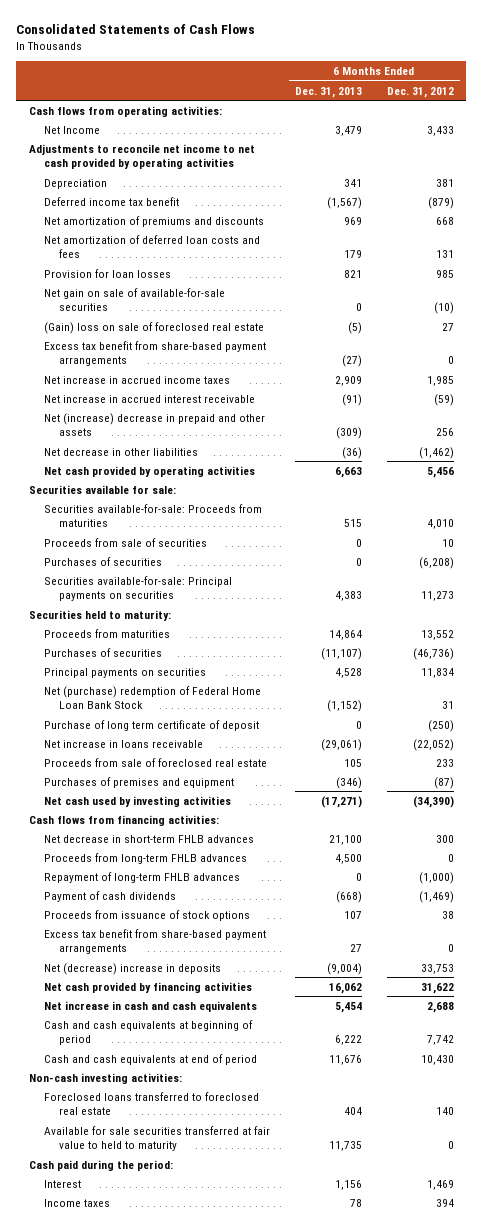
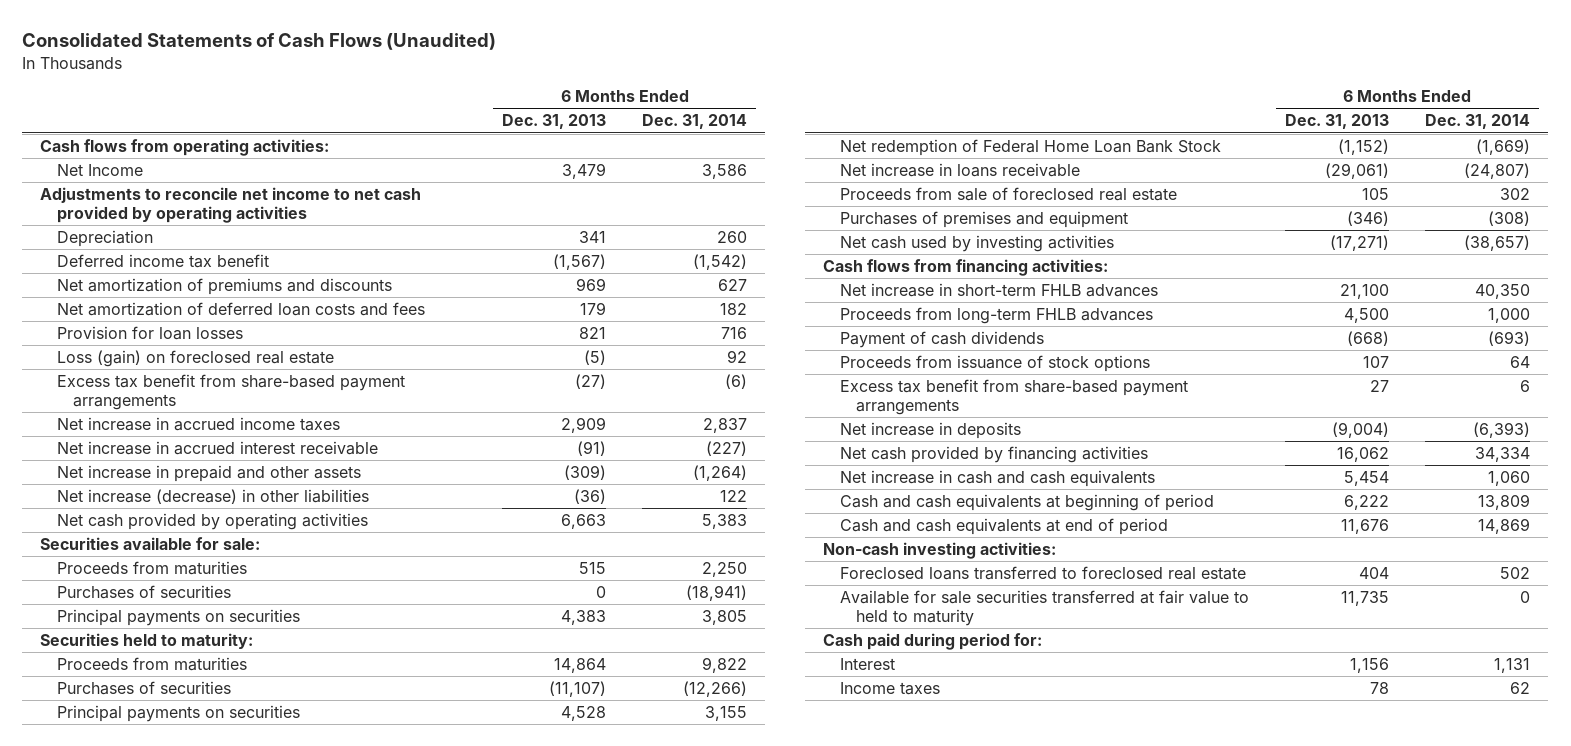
- Consolidated Statements of Cash Flows
+ Consolidated Statements of Cash Flows (Unaudited)
- | 6 Months Ended Dec. 31, 2013 | 6 Months Ended Dec. 31, 2012
+ | 6 Months Ended Dec. 31, 2013 | 6 Months Ended Dec. 31, 2014
- Net gain on sale of available-for-sale securities | 0 | (10)
- (Gain) loss on sale of foreclosed real estate | (5) | 27
+ Loss (gain) on foreclosed real estate | (5) | 92
- Net (increase) decrease in prepaid and other assets | (309) | 256
- Net decrease in other liabilities | (36) | (1,462)
+ Net increase in prepaid and other assets | (309) | (1,264)
+ Net increase (decrease) in other liabilities | (36) | 122
- Securities available-for-sale: Proceeds from maturities | 515 | 4,010
- Proceeds from sale of securities | 0 | 10
+ Proceeds from maturities | 515 | 2,250
- Securities available-for-sale: Principal payments on securities | 4,383 | 11,273
+ Principal payments on securities | 4,383 | 3,805
- Net (purchase) redemption of Federal Home Loan Bank Stock | (1,152) | 31
- Purchase of long term certificate of deposit | 0 | (250)
+ Net redemption of Federal Home Loan Bank Stock | (1,152) | (1,669)
- Net decrease in short-term FHLB advances | 21,100 | 300
+ Net increase in short-term FHLB advances | 21,100 | 40,350
- Repayment of long-term FHLB advances | 0 | (1,000)
- Net (decrease) increase in deposits | (9,004) | 33,753
+ Net increase in deposits | (9,004) | (6,393)
- Cash paid during the period:
+ Cash paid during period for:

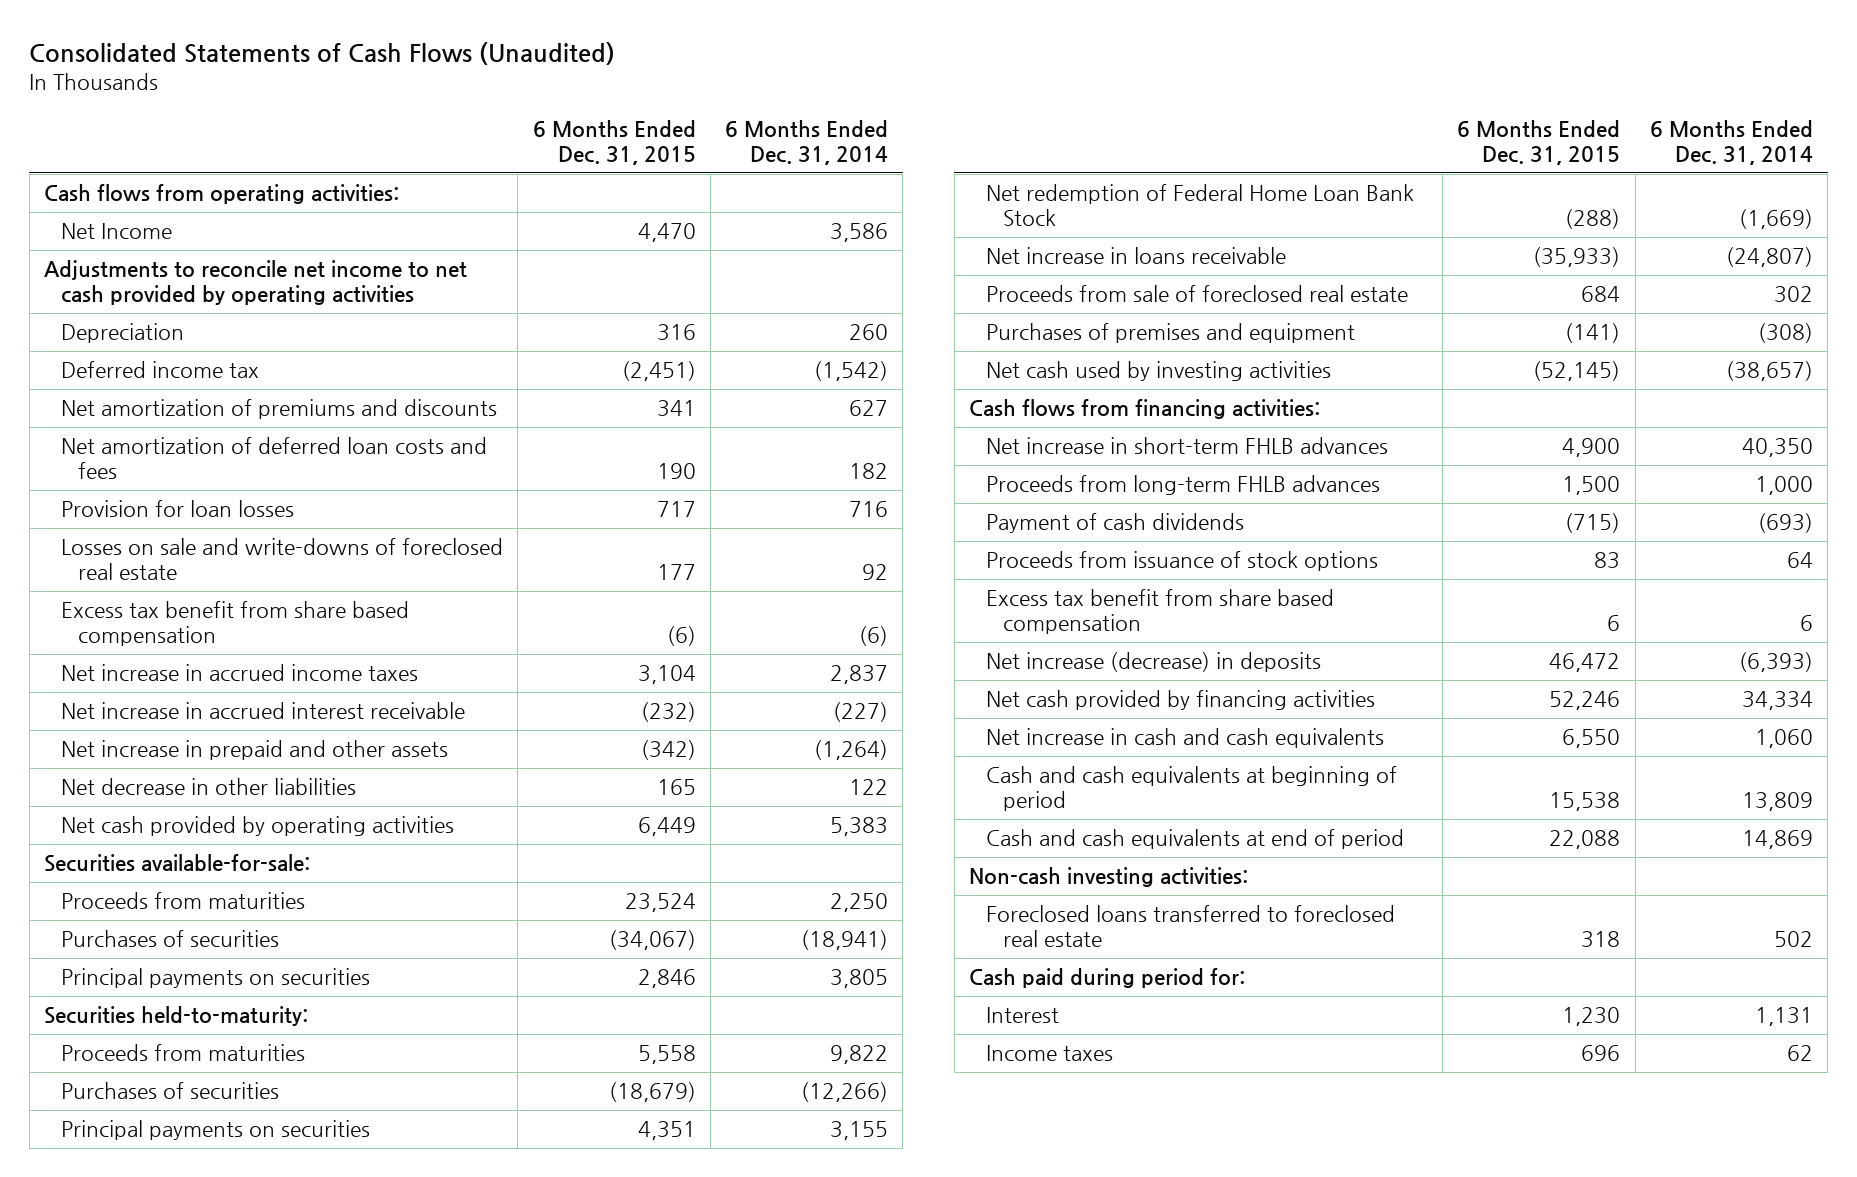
- | 6 Months Ended Dec. 31, 2013 | 6 Months Ended Dec. 31, 2014
+ | 6 Months Ended Dec. 31, 2015 | 6 Months Ended Dec. 31, 2014
- Deferred income tax benefit | (1,567) | (1,542)
+ Deferred income tax | (2,451) | (1,542)
- Loss (gain) on foreclosed real estate | (5) | 92
- Excess tax benefit from share-based payment arrangements | (27) | (6)
+ Losses on sale and write-downs of foreclosed real estate | 177 | 92
+ Excess tax benefit from share based compensation | (6) | (6)
- Net increase (decrease) in other liabilities | (36) | 122
+ Net decrease in other liabilities | 165 | 122
- Securities available for sale:
+ Securities available-for-sale:
- Securities held to maturity:
+ Securities held-to-maturity:
- Excess tax benefit from share-based payment arrangements | 27 | 6
- Net increase in deposits | (9,004) | (6,393)
+ Excess tax benefit from share based compensation | 6 | 6
+ Net increase (decrease) in deposits | 46,472 | (6,393)
- Available for sale securities transferred at fair value to held to maturity | 11,735 | 0

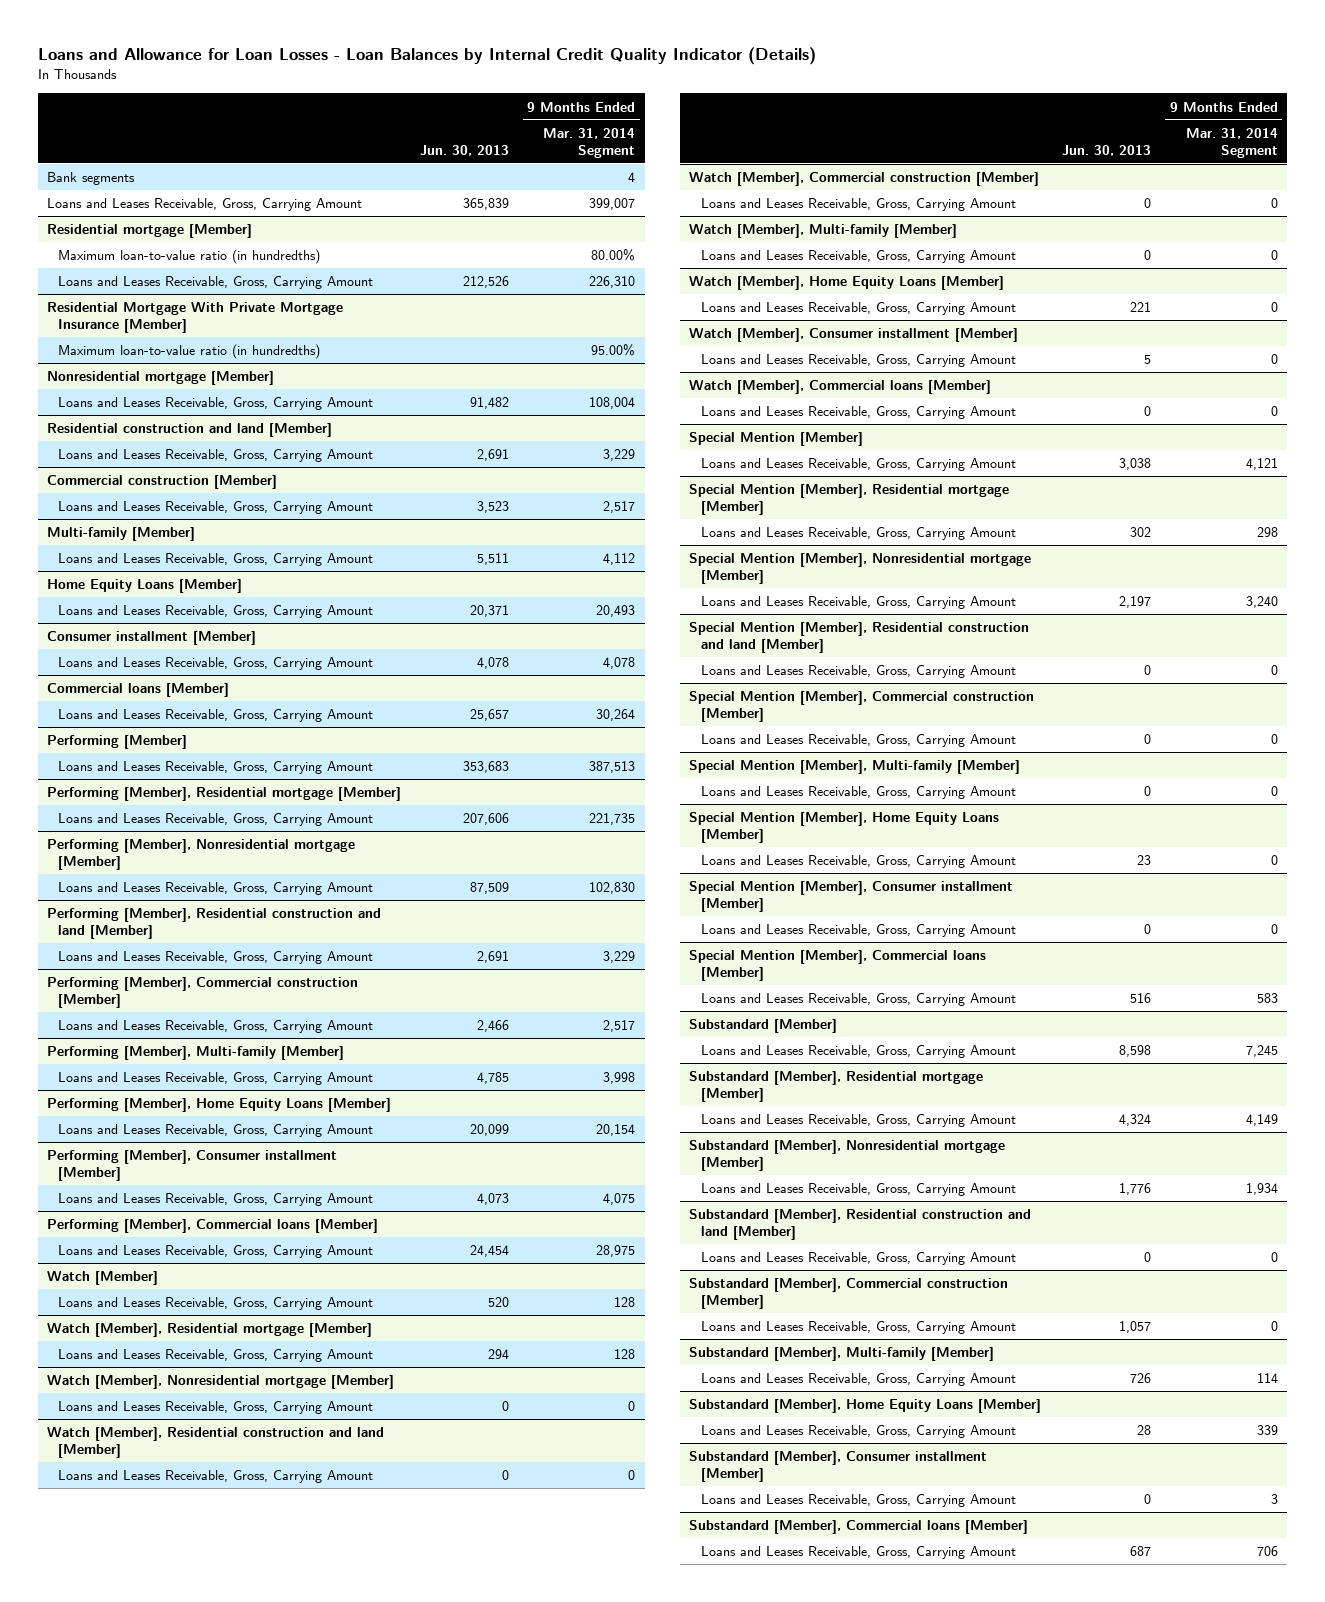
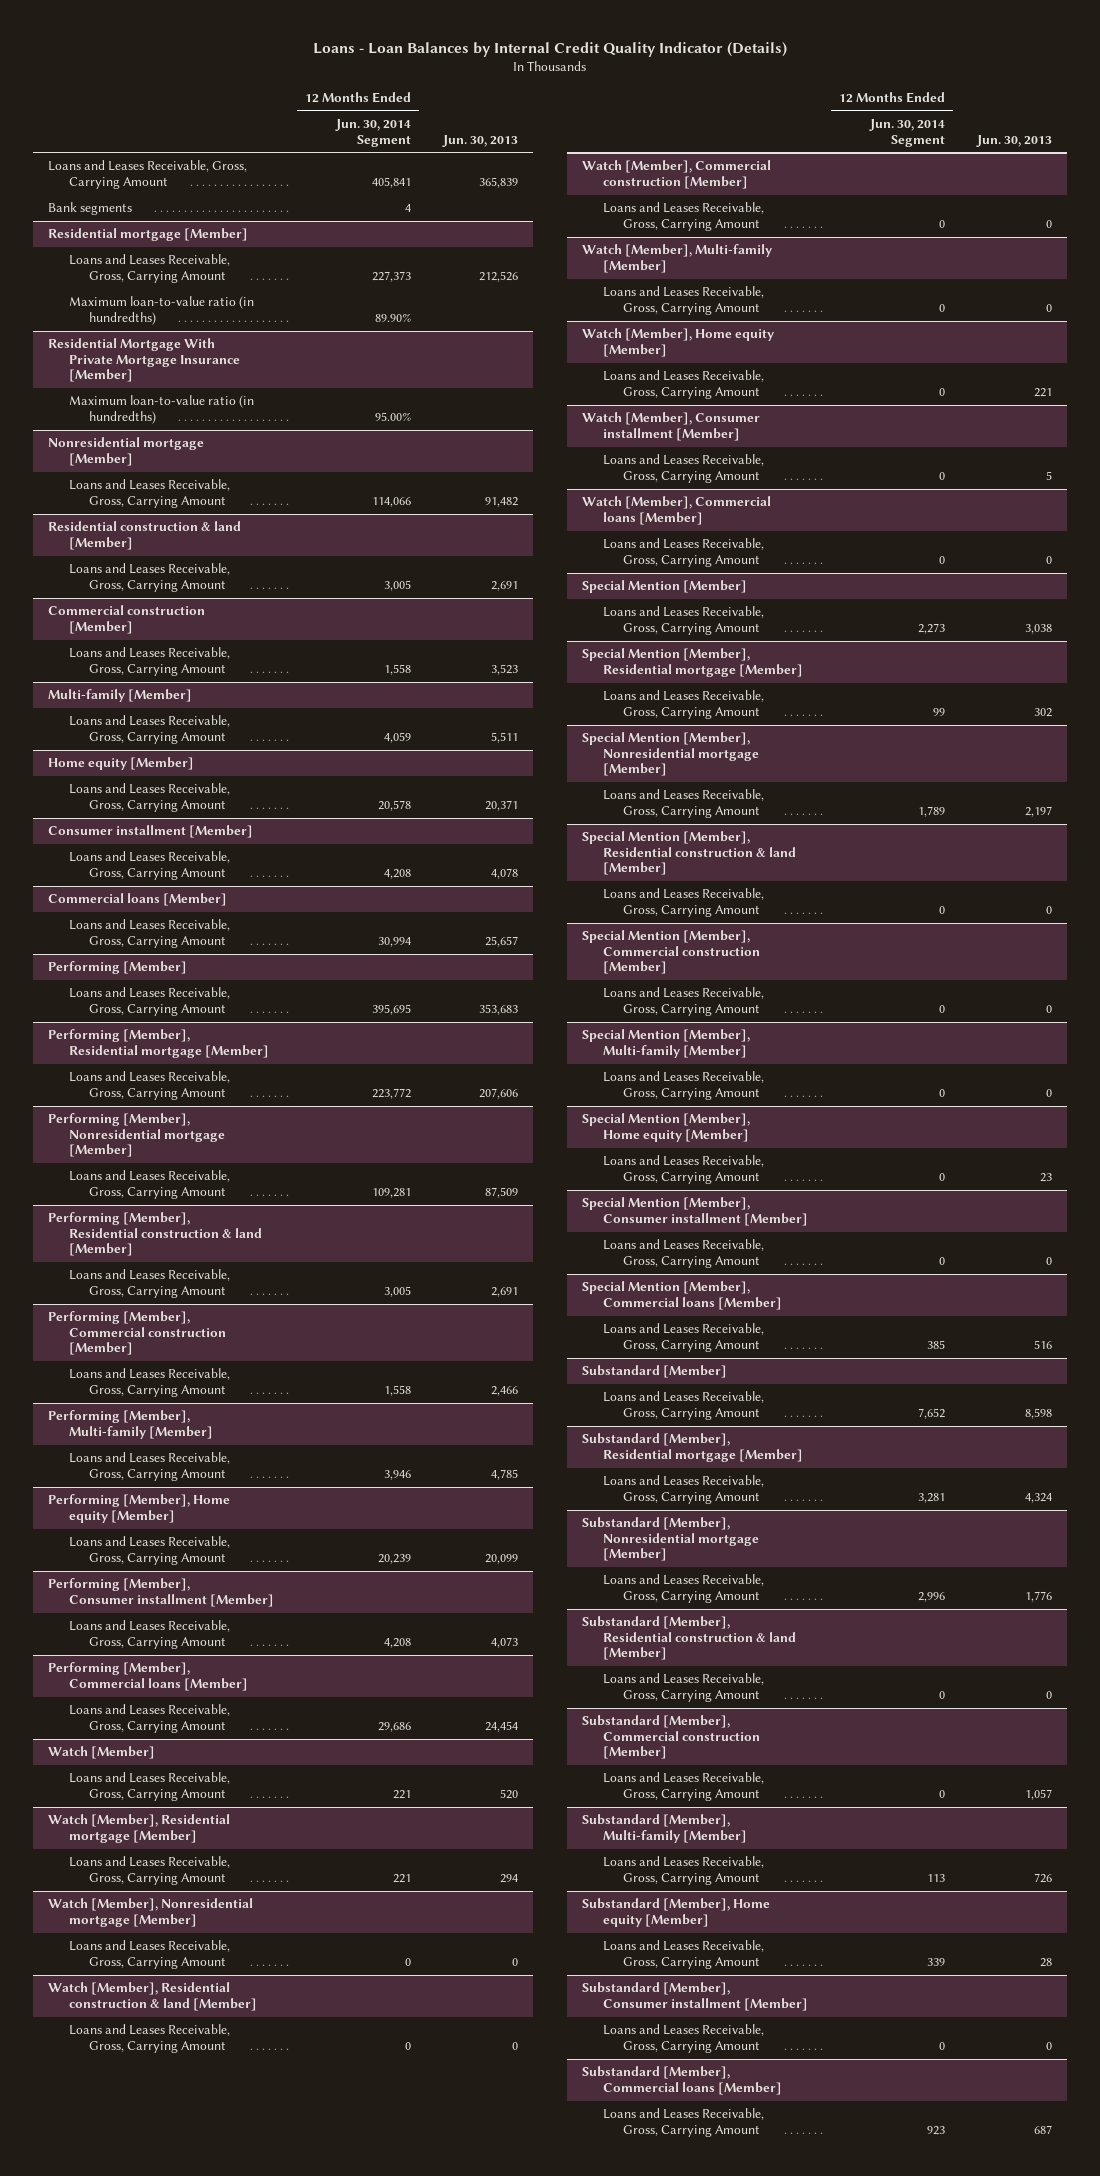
- Loans and Allowance for Loan Losses - Loan Balances by Internal Credit Quality Indicator (Details)
+ Loans - Loan Balances by Internal Credit Quality Indicator (Details)
- | Jun. 30, 2013 | 9 Months Ended Mar. 31, 2014 Segment
+ | 12 Months Ended Jun. 30, 2014 Segment | Jun. 30, 2013
moved down: Bank segments | 4 |
@ Residential mortgage [Member]
moved down: Maximum loan-to-value ratio (in hundredths) | 89.90% |
- Residential construction and land [Member]
+ Residential construction & land [Member]
- Home Equity Loans [Member]
+ Home equity [Member]
- Performing [Member], Residential construction and land [Member]
+ Performing [Member], Residential construction & land [Member]
- Performing [Member], Home Equity Loans [Member]
+ Performing [Member], Home equity [Member]
- Watch [Member], Residential construction and land [Member]
+ Watch [Member], Residential construction & land [Member]
- Watch [Member], Home Equity Loans [Member]
+ Watch [Member], Home equity [Member]
- Special Mention [Member], Residential construction and land [Member]
+ Special Mention [Member], Residential construction & land [Member]
- Special Mention [Member], Home Equity Loans [Member]
+ Special Mention [Member], Home equity [Member]
- Substandard [Member], Residential construction and land [Member]
+ Substandard [Member], Residential construction & land [Member]
- Substandard [Member], Home Equity Loans [Member]
+ Substandard [Member], Home equity [Member]

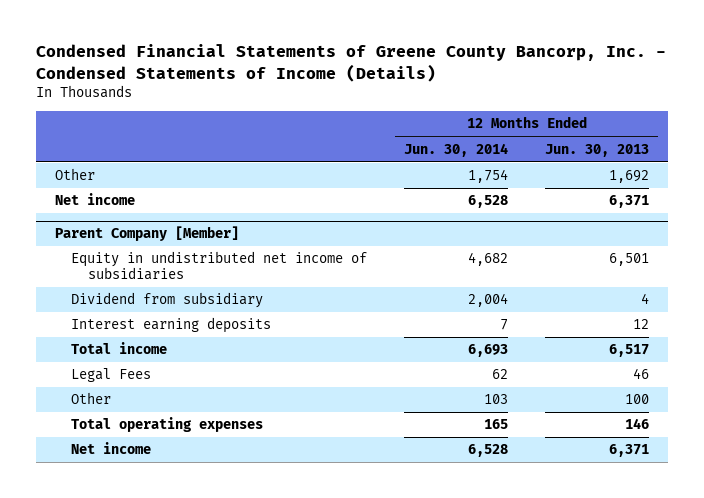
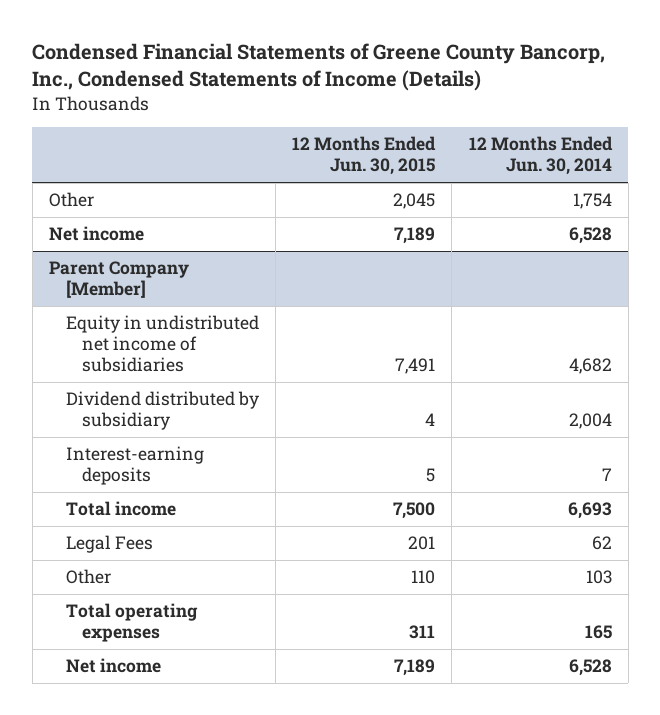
- Condensed Financial Statements of Greene County Bancorp, Inc. - Condensed Statements of Income (Details)
+ Condensed Financial Statements of Greene County Bancorp, Inc., Condensed Statements of Income (Details)
- | 12 Months Ended Jun. 30, 2014 | 12 Months Ended Jun. 30, 2013
+ | 12 Months Ended Jun. 30, 2015 | 12 Months Ended Jun. 30, 2014
@ Parent Company [Member]
- Dividend from subsidiary | 2,004 | 4
- Interest earning deposits | 7 | 12
+ Dividend distributed by subsidiary | 4 | 2,004
+ Interest-earning deposits | 5 | 7

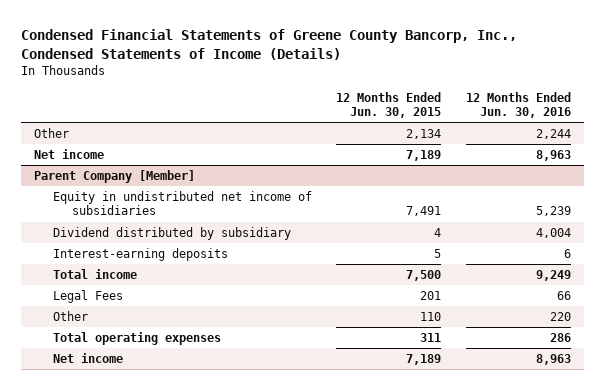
- | 12 Months Ended Jun. 30, 2015 | 12 Months Ended Jun. 30, 2014
+ | 12 Months Ended Jun. 30, 2015 | 12 Months Ended Jun. 30, 2016
- Other | 2,045 | 1,754
+ Other | 2,134 | 2,244

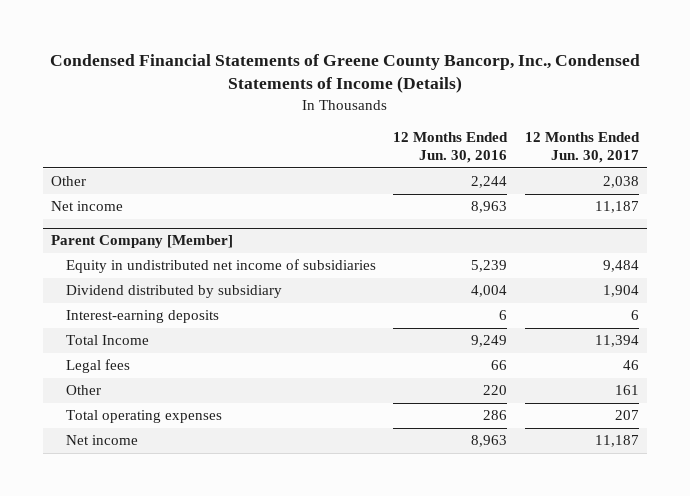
- | 12 Months Ended Jun. 30, 2015 | 12 Months Ended Jun. 30, 2016
+ | 12 Months Ended Jun. 30, 2016 | 12 Months Ended Jun. 30, 2017
@ Parent Company [Member]
- Total income | 7,500 | 9,249
- Legal Fees | 201 | 66
+ Total Income | 9,249 | 11,394
+ Legal fees | 66 | 46

